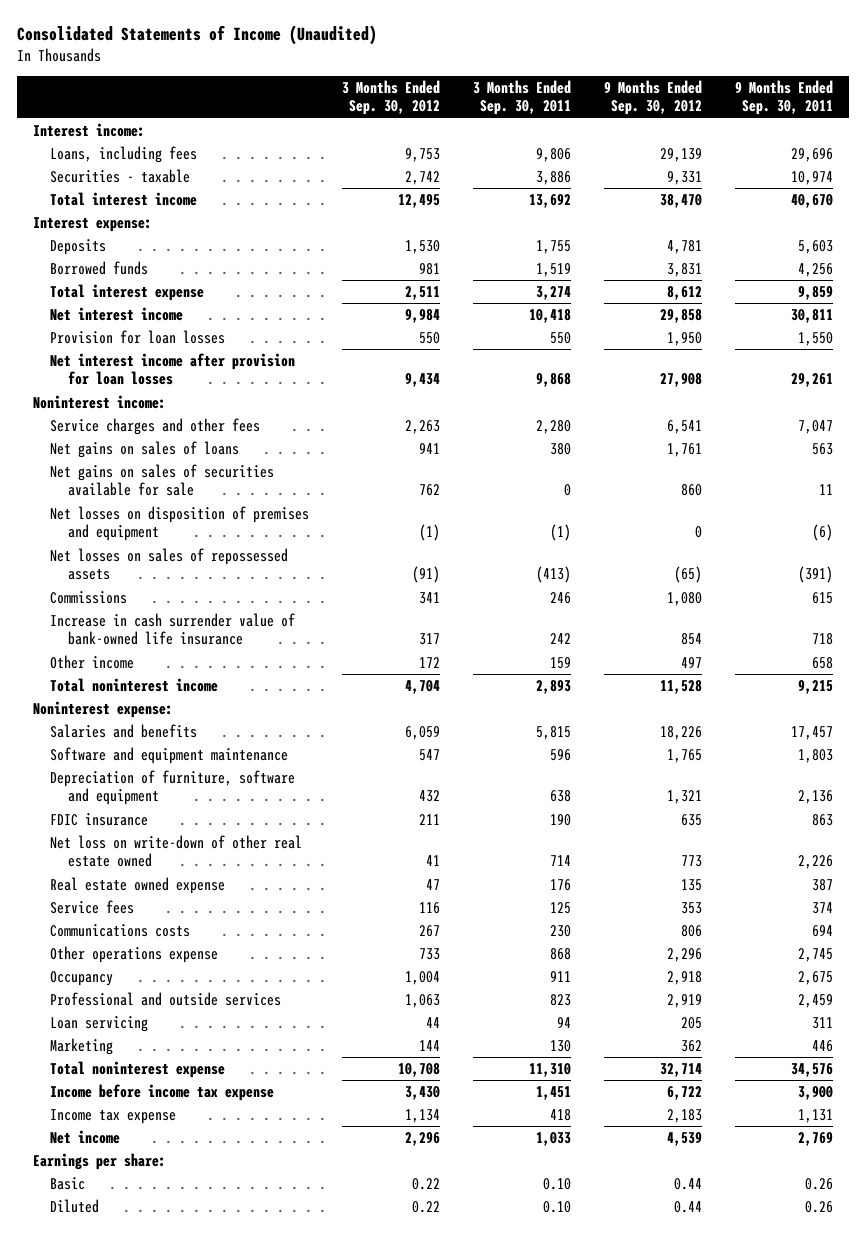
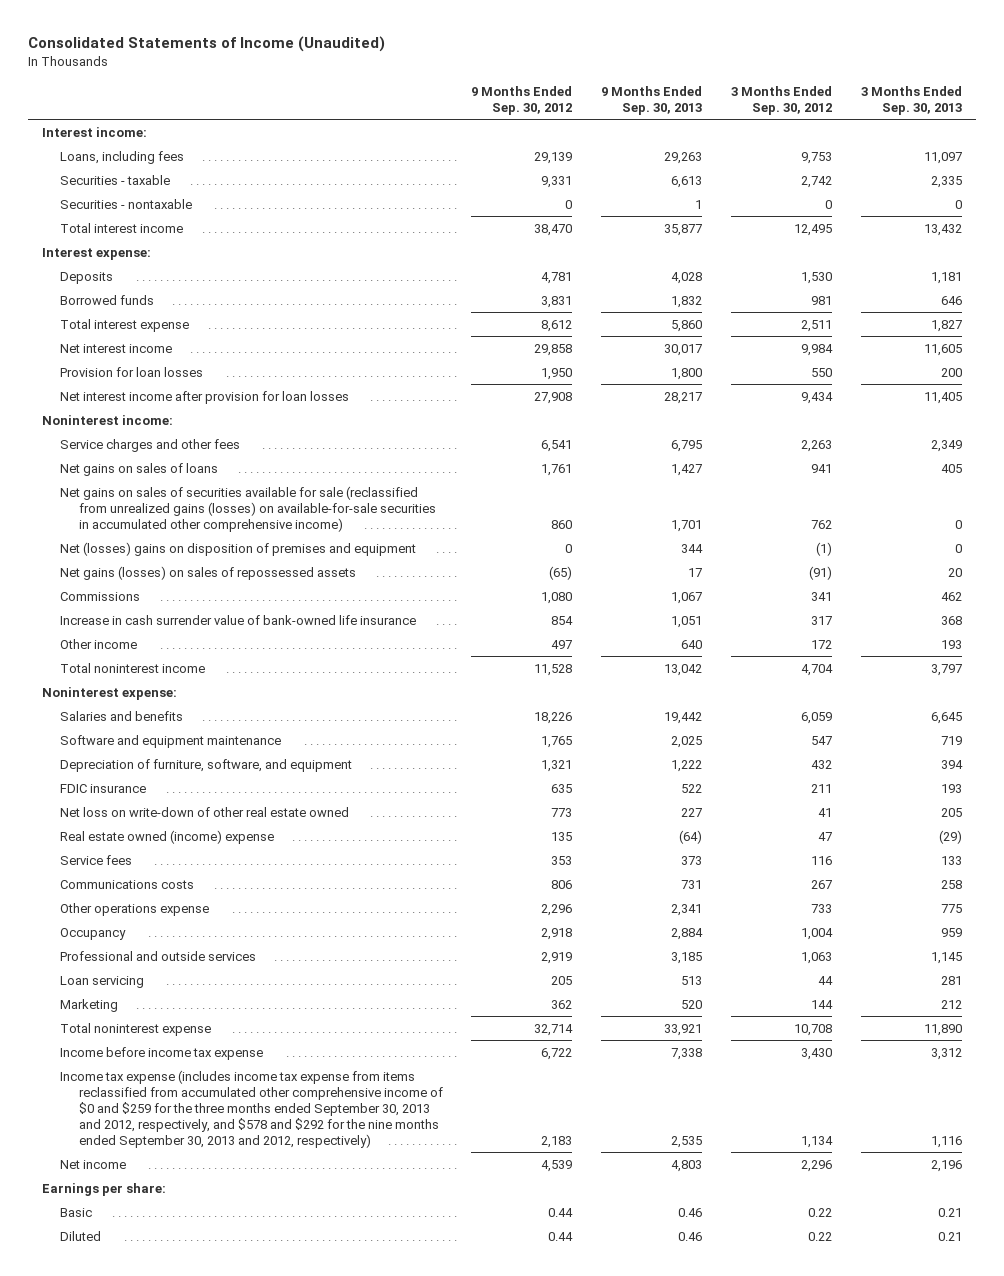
- | 3 Months Ended Sep. 30, 2012 | 3 Months Ended Sep. 30, 2011 | 9 Months Ended Sep. 30, 2012 | 9 Months Ended Sep. 30, 2011
+ | 9 Months Ended Sep. 30, 2012 | 9 Months Ended Sep. 30, 2013 | 3 Months Ended Sep. 30, 2012 | 3 Months Ended Sep. 30, 2013
+ Securities - nontaxable | 0 | 1 | 0 | 0
- Net gains on sales of securities available for sale | 762 | 0 | 860 | 11
- Net losses on disposition of premises and equipment | (1) | (1) | 0 | (6)
- Net losses on sales of repossessed assets | (91) | (413) | (65) | (391)
+ Net gains on sales of securities available for sale (reclassified from unrealized gains (losses) on available-for-sale securities in accumulated other comprehensive income) | 860 | 1,701 | 762 | 0
+ Net (losses) gains on disposition of premises and equipment | 0 | 344 | (1) | 0
+ Net gains (losses) on sales of repossessed assets | (65) | 17 | (91) | 20
- Depreciation of furniture, software and equipment | 432 | 638 | 1,321 | 2,136
+ Depreciation of furniture, software, and equipment | 1,321 | 1,222 | 432 | 394
- Real estate owned expense | 47 | 176 | 135 | 387
+ Real estate owned (income) expense | 135 | (64) | 47 | (29)
- Income tax expense | 1,134 | 418 | 2,183 | 1,131
+ Income tax expense (includes income tax expense from items reclassified from accumulated other comprehensive income of $0 and $259 for the three months ended September 30, 2013 and 2012, respectively, and $578 and $292 for the nine months ended September 30, 2013 and 2012, respectively) | 2,183 | 2,535 | 1,134 | 1,116

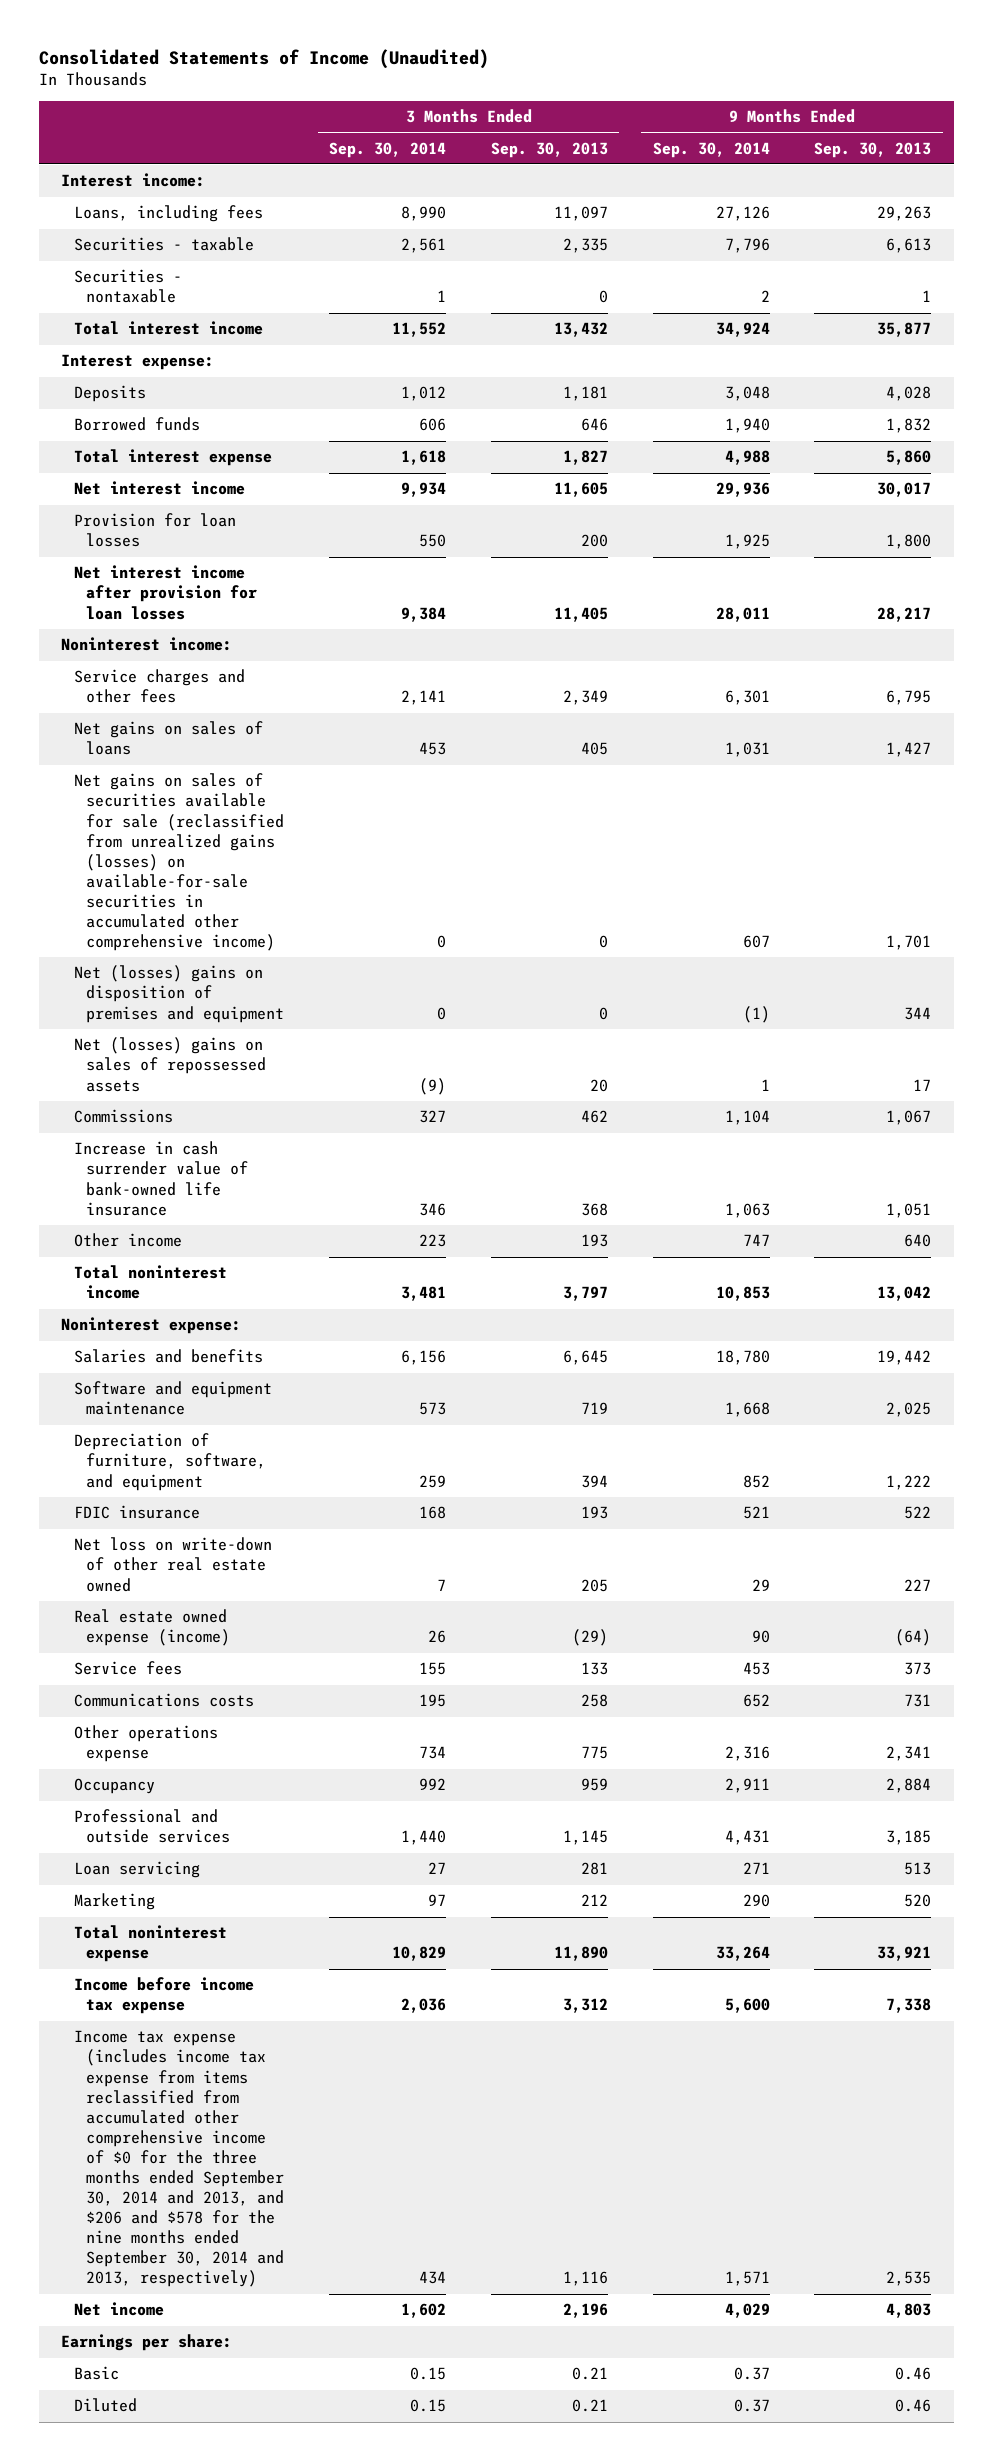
- | 9 Months Ended Sep. 30, 2012 | 9 Months Ended Sep. 30, 2013 | 3 Months Ended Sep. 30, 2012 | 3 Months Ended Sep. 30, 2013
+ | 3 Months Ended Sep. 30, 2014 | 3 Months Ended Sep. 30, 2013 | 9 Months Ended Sep. 30, 2014 | 9 Months Ended Sep. 30, 2013
- Net gains (losses) on sales of repossessed assets | (65) | 17 | (91) | 20
+ Net (losses) gains on sales of repossessed assets | (9) | 20 | 1 | 17
- Real estate owned (income) expense | 135 | (64) | 47 | (29)
+ Real estate owned expense (income) | 26 | (29) | 90 | (64)
- Income tax expense (includes income tax expense from items reclassified from accumulated other comprehensive income of $0 and $259 for the three months ended September 30, 2013 and 2012, respectively, and $578 and $292 for the nine months ended September 30, 2013 and 2012, respectively) | 2,183 | 2,535 | 1,134 | 1,116
+ Income tax expense (includes income tax expense from items reclassified from accumulated other comprehensive income of $0 for the three months ended September 30, 2014 and 2013, and $206 and $578 for the nine months ended September 30, 2014 and 2013, respectively) | 434 | 1,116 | 1,571 | 2,535

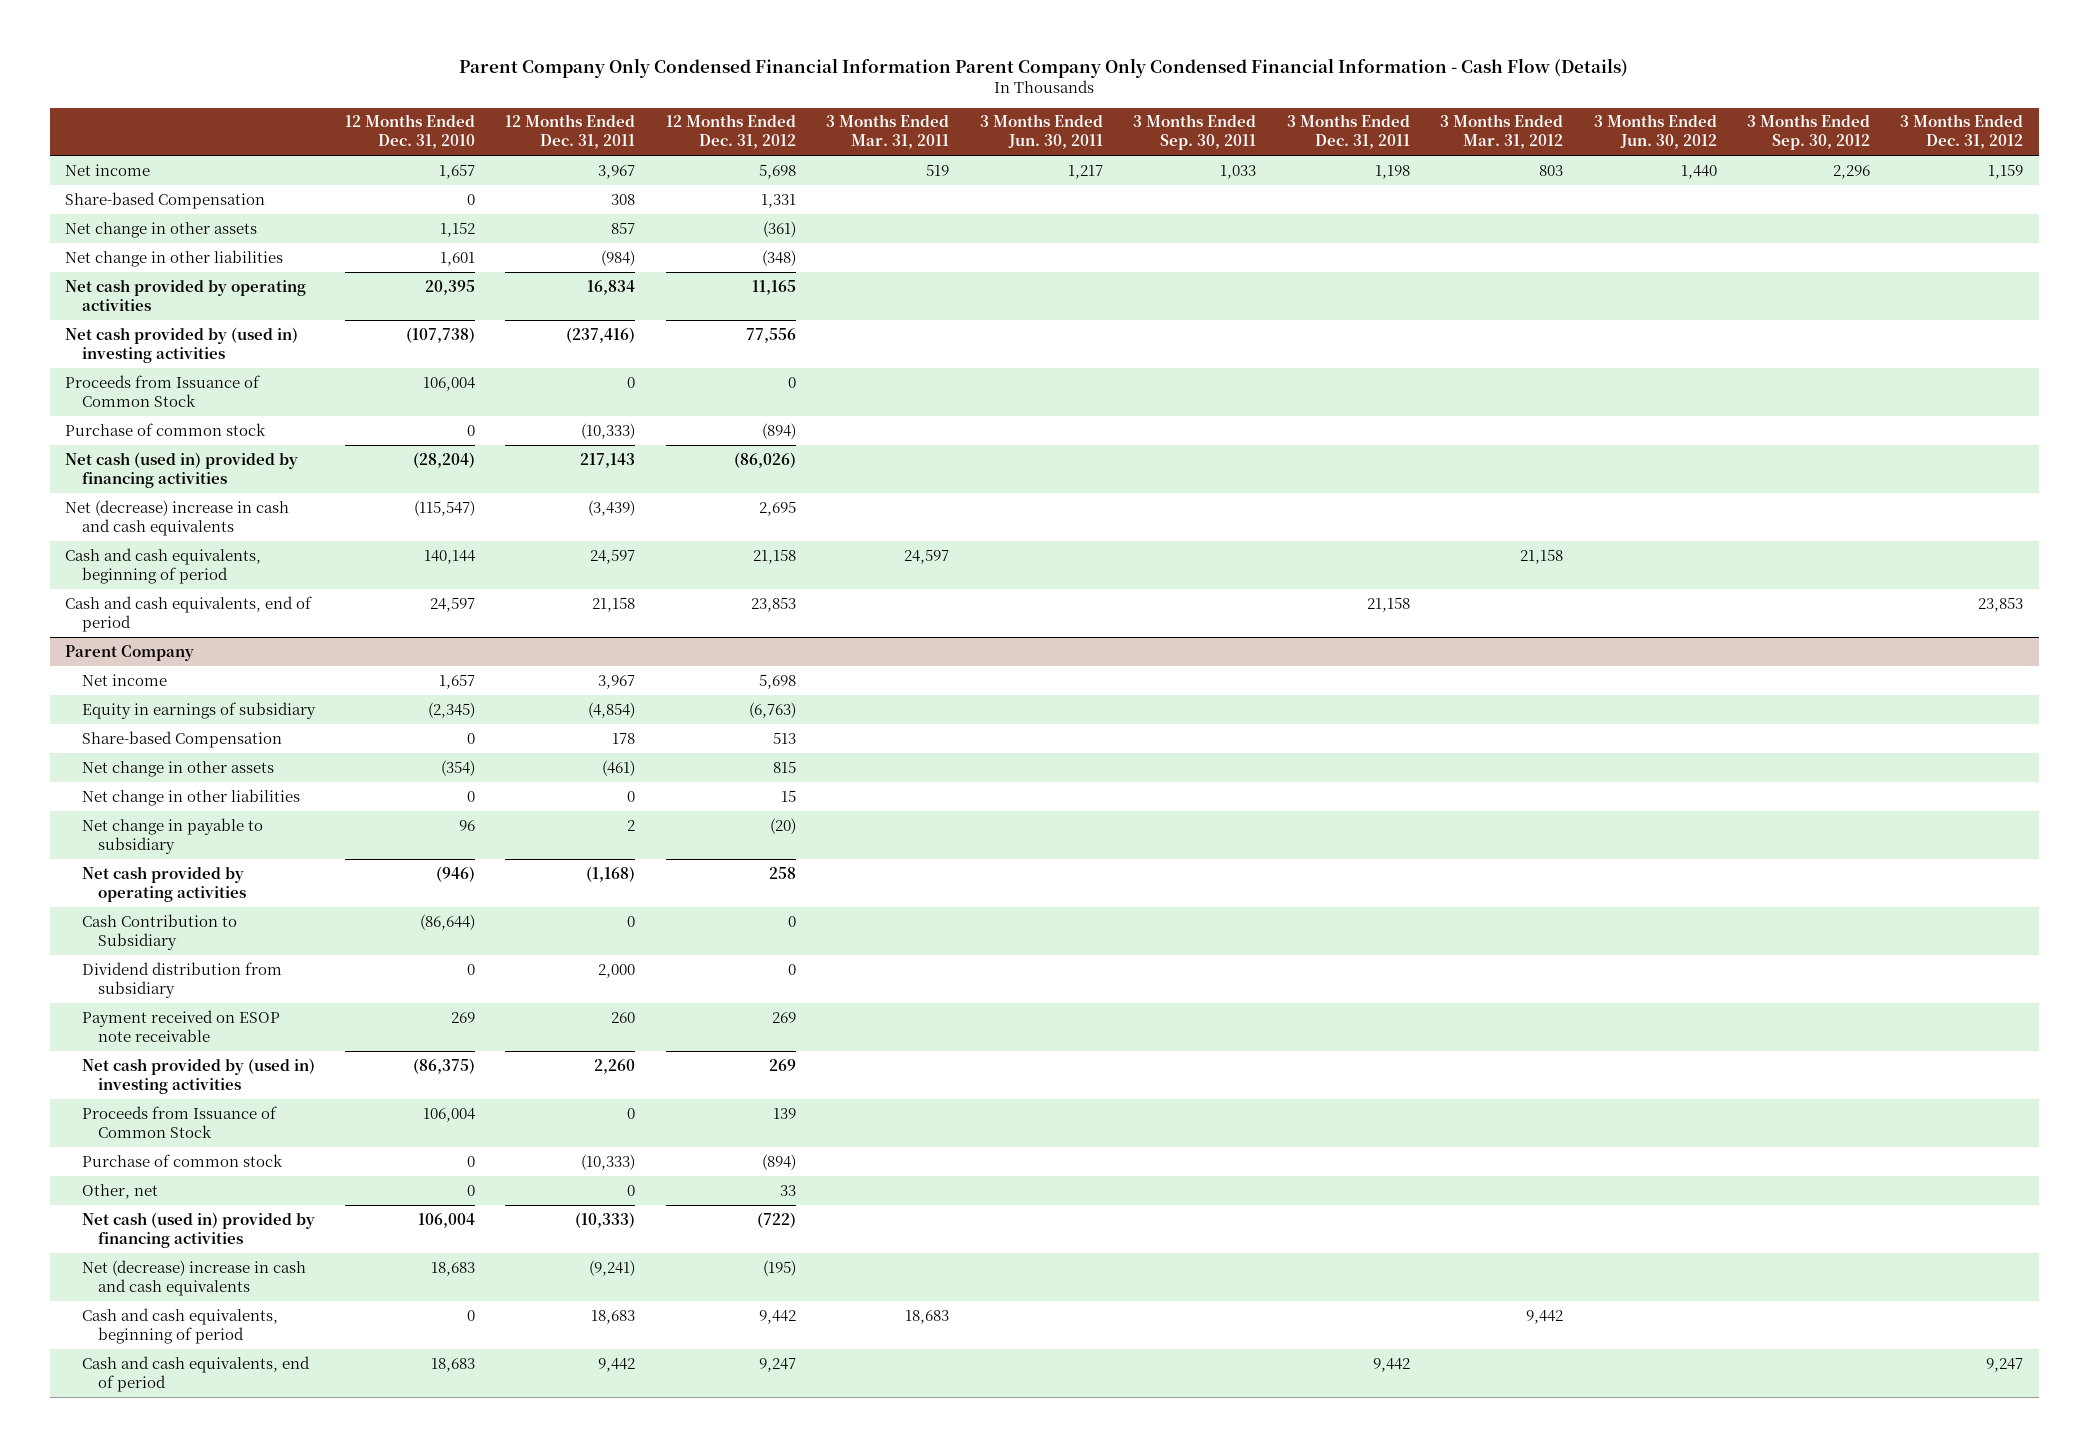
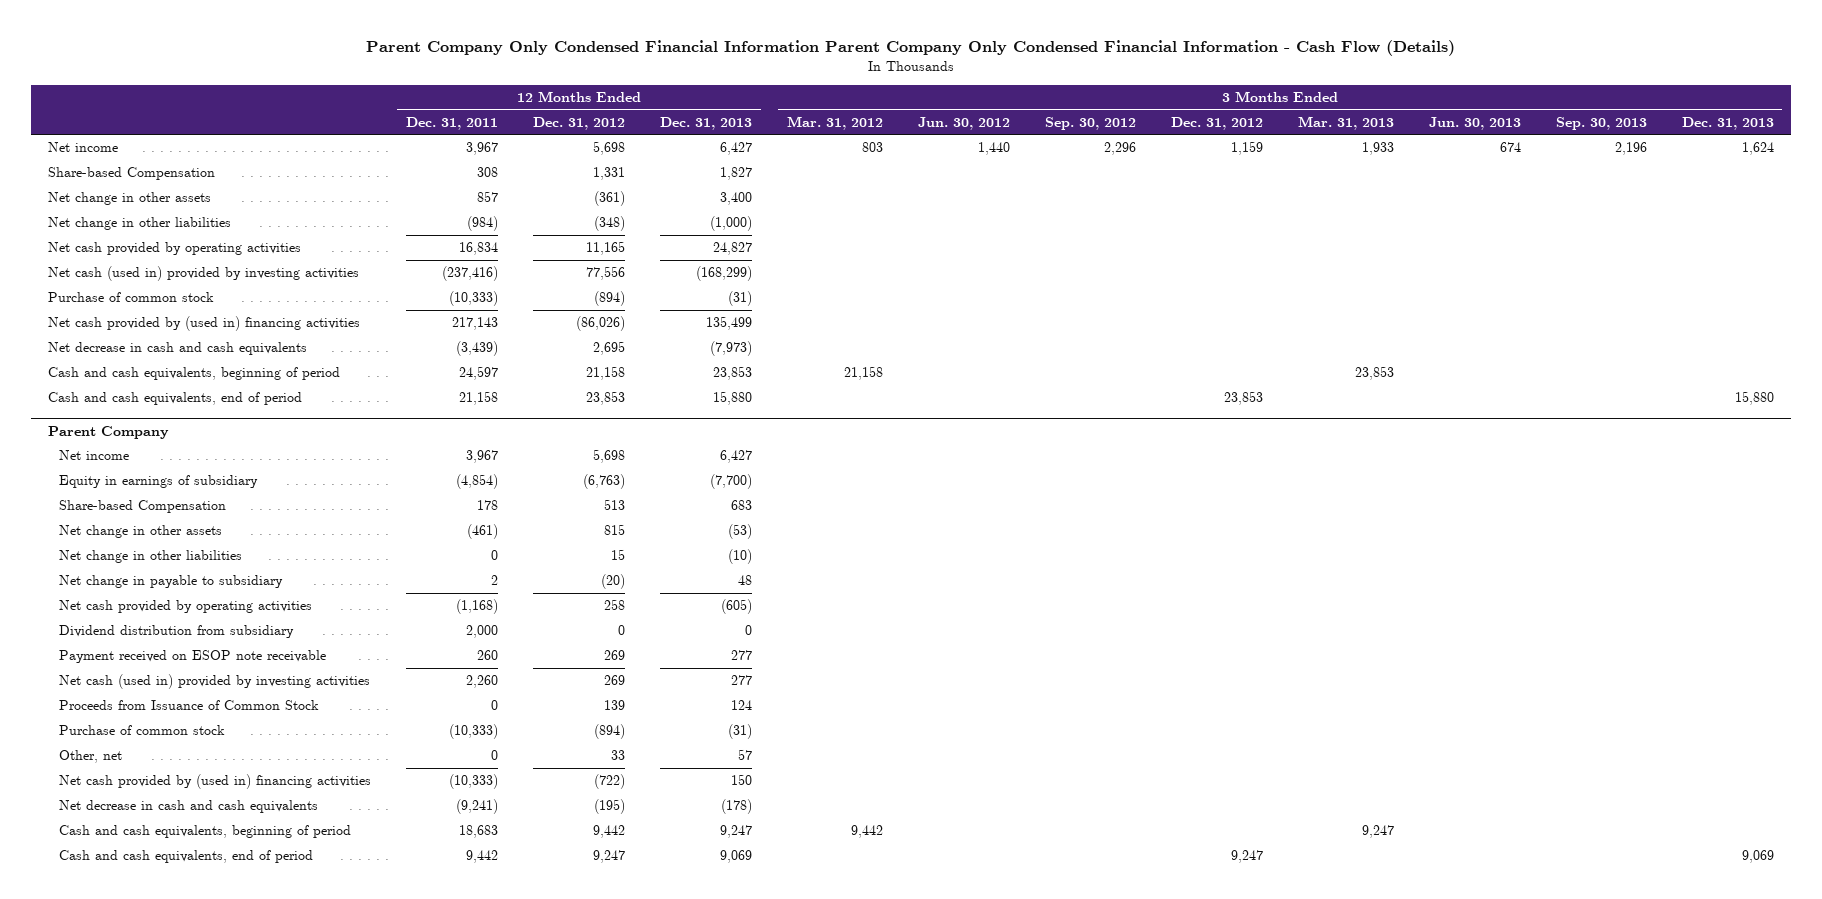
- | 12 Months Ended Dec. 31, 2010 | 12 Months Ended Dec. 31, 2011 | 12 Months Ended Dec. 31, 2012 | 3 Months Ended Mar. 31, 2011 | 3 Months Ended Jun. 30, 2011 | 3 Months Ended Sep. 30, 2011 | 3 Months Ended Dec. 31, 2011 | 3 Months Ended Mar. 31, 2012 | 3 Months Ended Jun. 30, 2012 | 3 Months Ended Sep. 30, 2012 | 3 Months Ended Dec. 31, 2012
+ | 12 Months Ended Dec. 31, 2011 | 12 Months Ended Dec. 31, 2012 | 12 Months Ended Dec. 31, 2013 | 3 Months Ended Mar. 31, 2012 | 3 Months Ended Jun. 30, 2012 | 3 Months Ended Sep. 30, 2012 | 3 Months Ended Dec. 31, 2012 | 3 Months Ended Mar. 31, 2013 | 3 Months Ended Jun. 30, 2013 | 3 Months Ended Sep. 30, 2013 | 3 Months Ended Dec. 31, 2013
- Net cash provided by (used in) investing activities | (107,738) | (237,416) | 77,556 | | | | | | | |
- Proceeds from Issuance of Common Stock | 106,004 | 0 | 0 | | | | | | | |
+ Net cash (used in) provided by investing activities | (237,416) | 77,556 | (168,299) | | | | | | | |
- Net cash (used in) provided by financing activities | (28,204) | 217,143 | (86,026) | | | | | | | |
- Net (decrease) increase in cash and cash equivalents | (115,547) | (3,439) | 2,695 | | | | | | | |
+ Net cash provided by (used in) financing activities | 217,143 | (86,026) | 135,499 | | | | | | | |
+ Net decrease in cash and cash equivalents | (3,439) | 2,695 | (7,973) | | | | | | | |
@ Parent Company
- Cash Contribution to Subsidiary | (86,644) | 0 | 0 | | | | | | | |
- Net cash provided by (used in) investing activities | (86,375) | 2,260 | 269 | | | | | | | |
+ Net cash (used in) provided by investing activities | 2,260 | 269 | 277 | | | | | | | |
- Net cash (used in) provided by financing activities | 106,004 | (10,333) | (722) | | | | | | | |
- Net (decrease) increase in cash and cash equivalents | 18,683 | (9,241) | (195) | | | | | | | |
+ Net cash provided by (used in) financing activities | (10,333) | (722) | 150 | | | | | | | |
+ Net decrease in cash and cash equivalents | (9,241) | (195) | (178) | | | | | | | |

